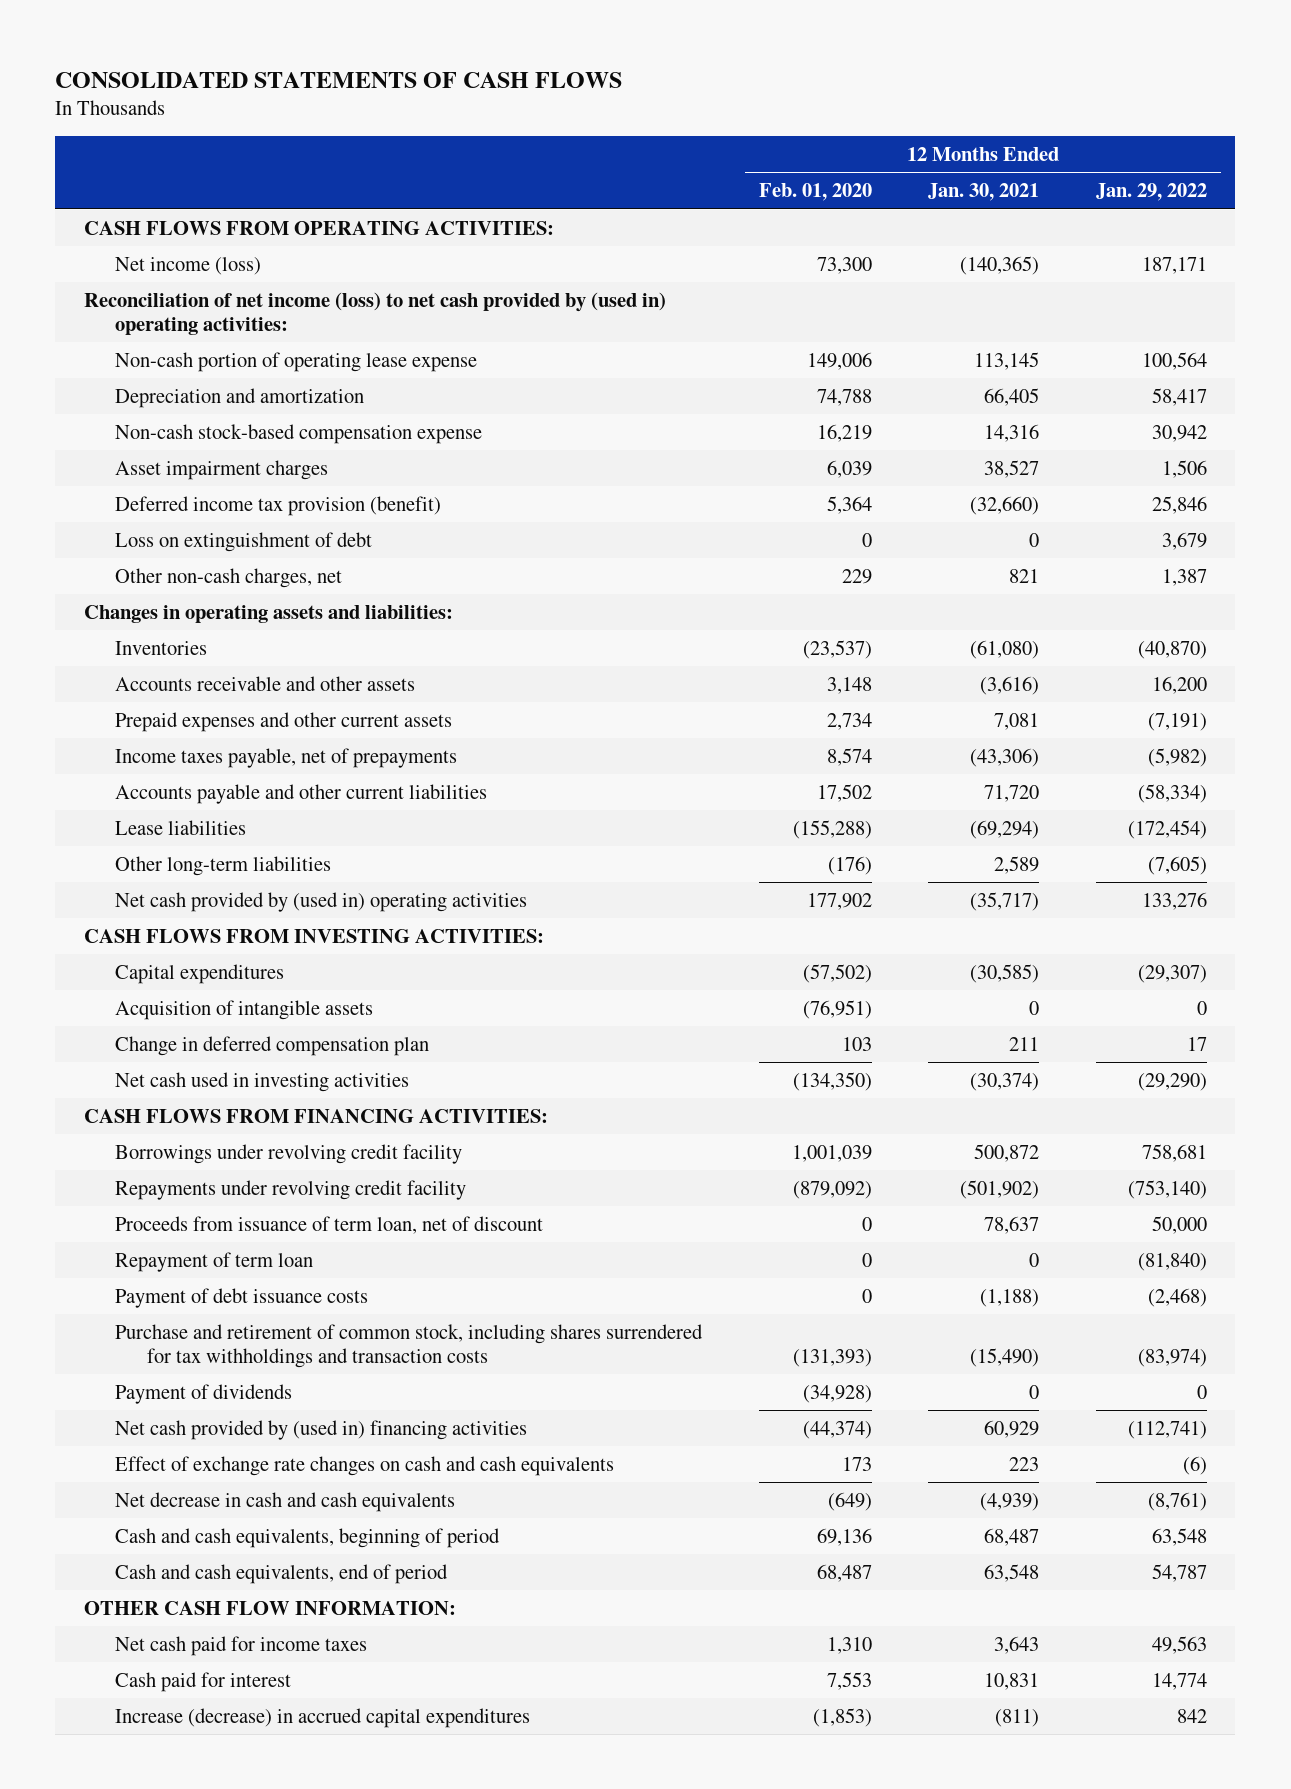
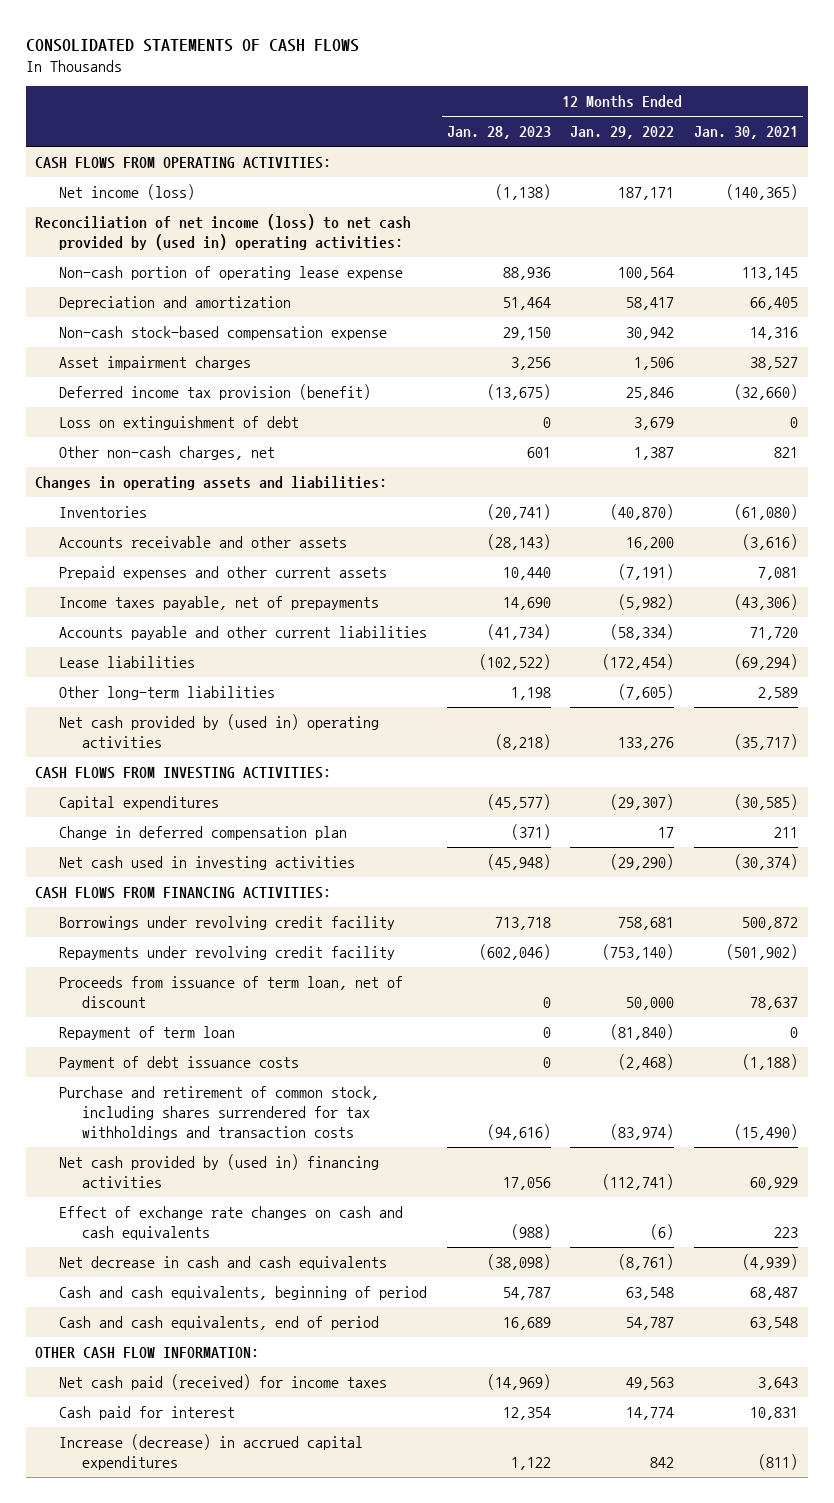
- | 12 Months Ended Feb. 01, 2020 | 12 Months Ended Jan. 30, 2021 | 12 Months Ended Jan. 29, 2022
+ | 12 Months Ended Jan. 28, 2023 | 12 Months Ended Jan. 29, 2022 | 12 Months Ended Jan. 30, 2021
- Acquisition of intangible assets | (76,951) | 0 | 0
- Payment of dividends | (34,928) | 0 | 0
- Net cash paid for income taxes | 1,310 | 3,643 | 49,563
+ Net cash paid (received) for income taxes | (14,969) | 49,563 | 3,643

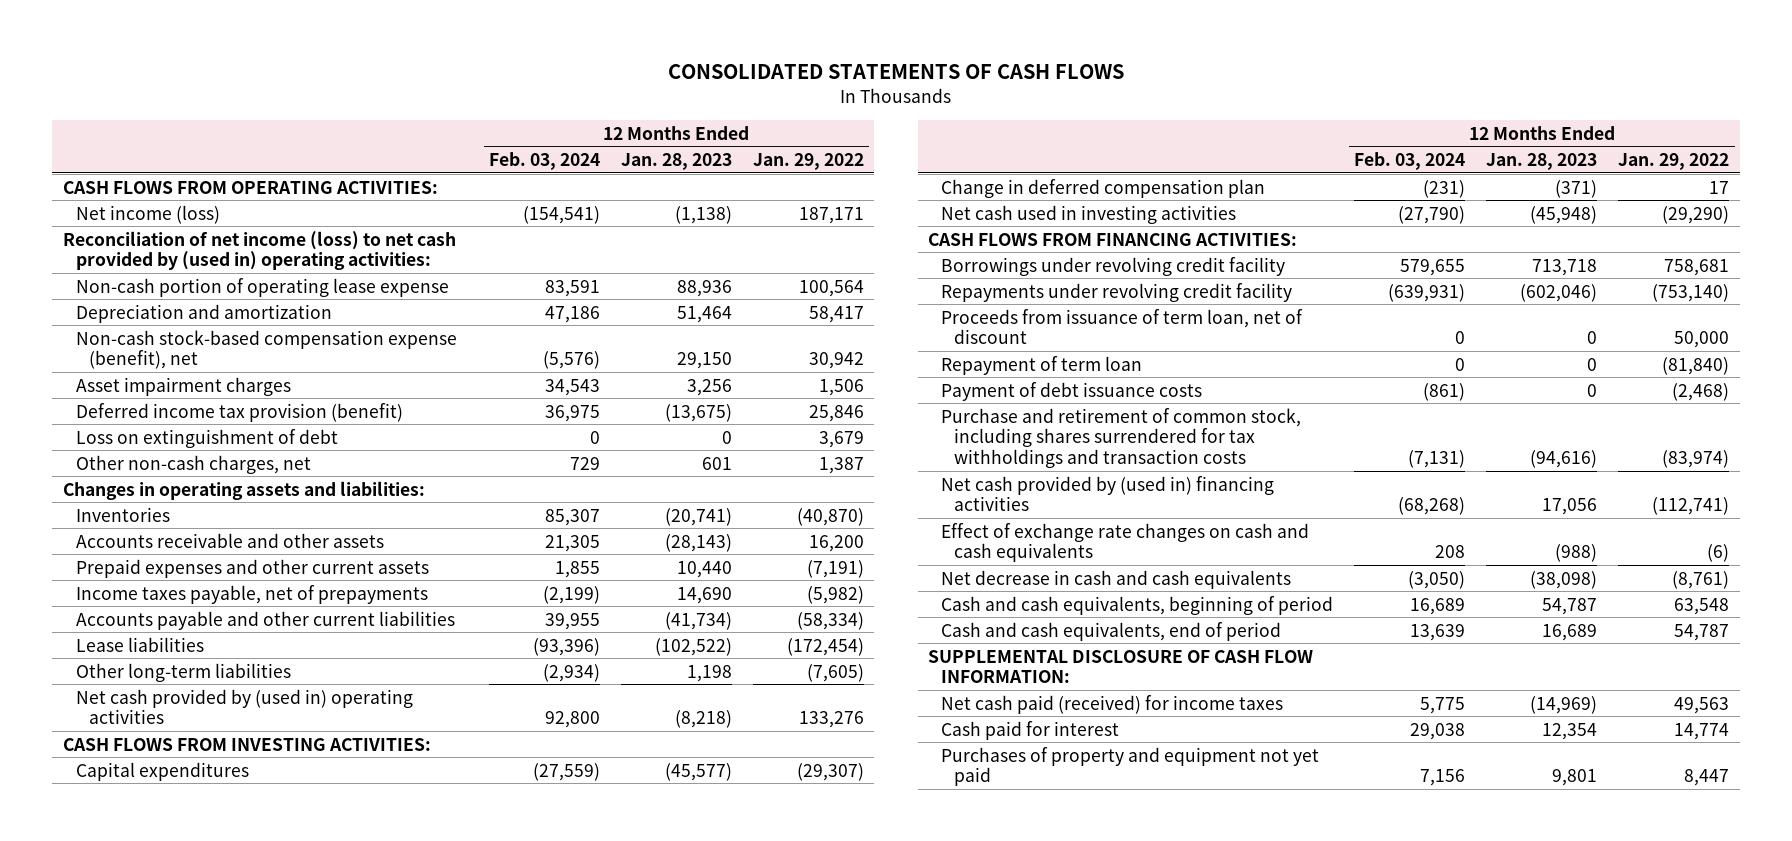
- | 12 Months Ended Jan. 28, 2023 | 12 Months Ended Jan. 29, 2022 | 12 Months Ended Jan. 30, 2021
+ | 12 Months Ended Feb. 03, 2024 | 12 Months Ended Jan. 28, 2023 | 12 Months Ended Jan. 29, 2022
- Non-cash stock-based compensation expense | 29,150 | 30,942 | 14,316
+ Non-cash stock-based compensation expense (benefit), net | (5,576) | 29,150 | 30,942
- OTHER CASH FLOW INFORMATION:
+ SUPPLEMENTAL DISCLOSURE OF CASH FLOW INFORMATION:
- Increase (decrease) in accrued capital expenditures | 1,122 | 842 | (811)
+ Purchases of property and equipment not yet paid | 7,156 | 9,801 | 8,447

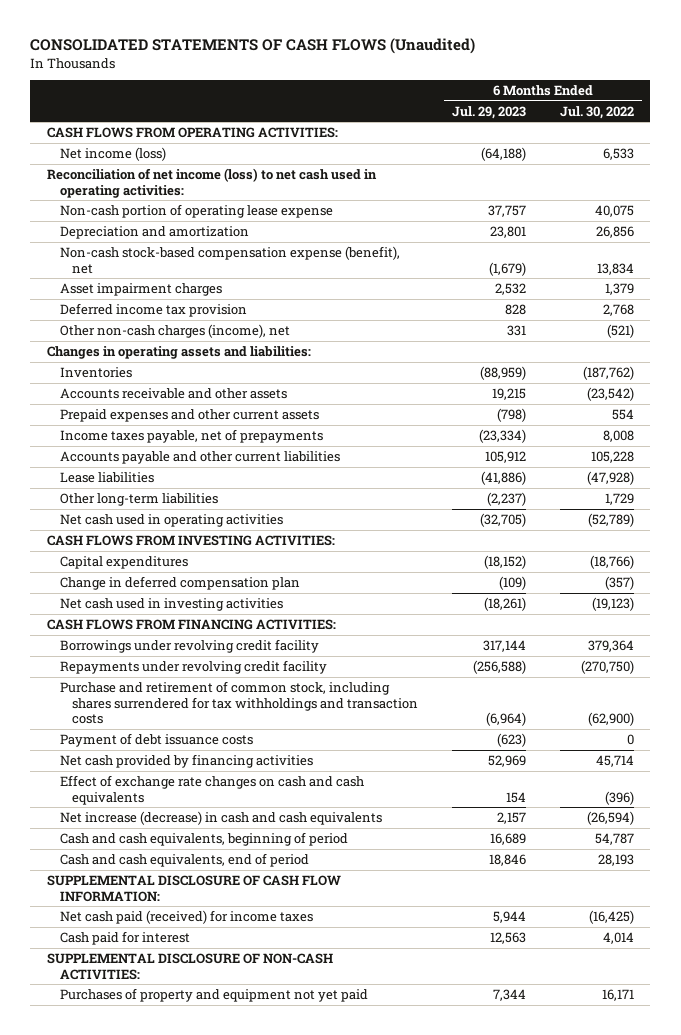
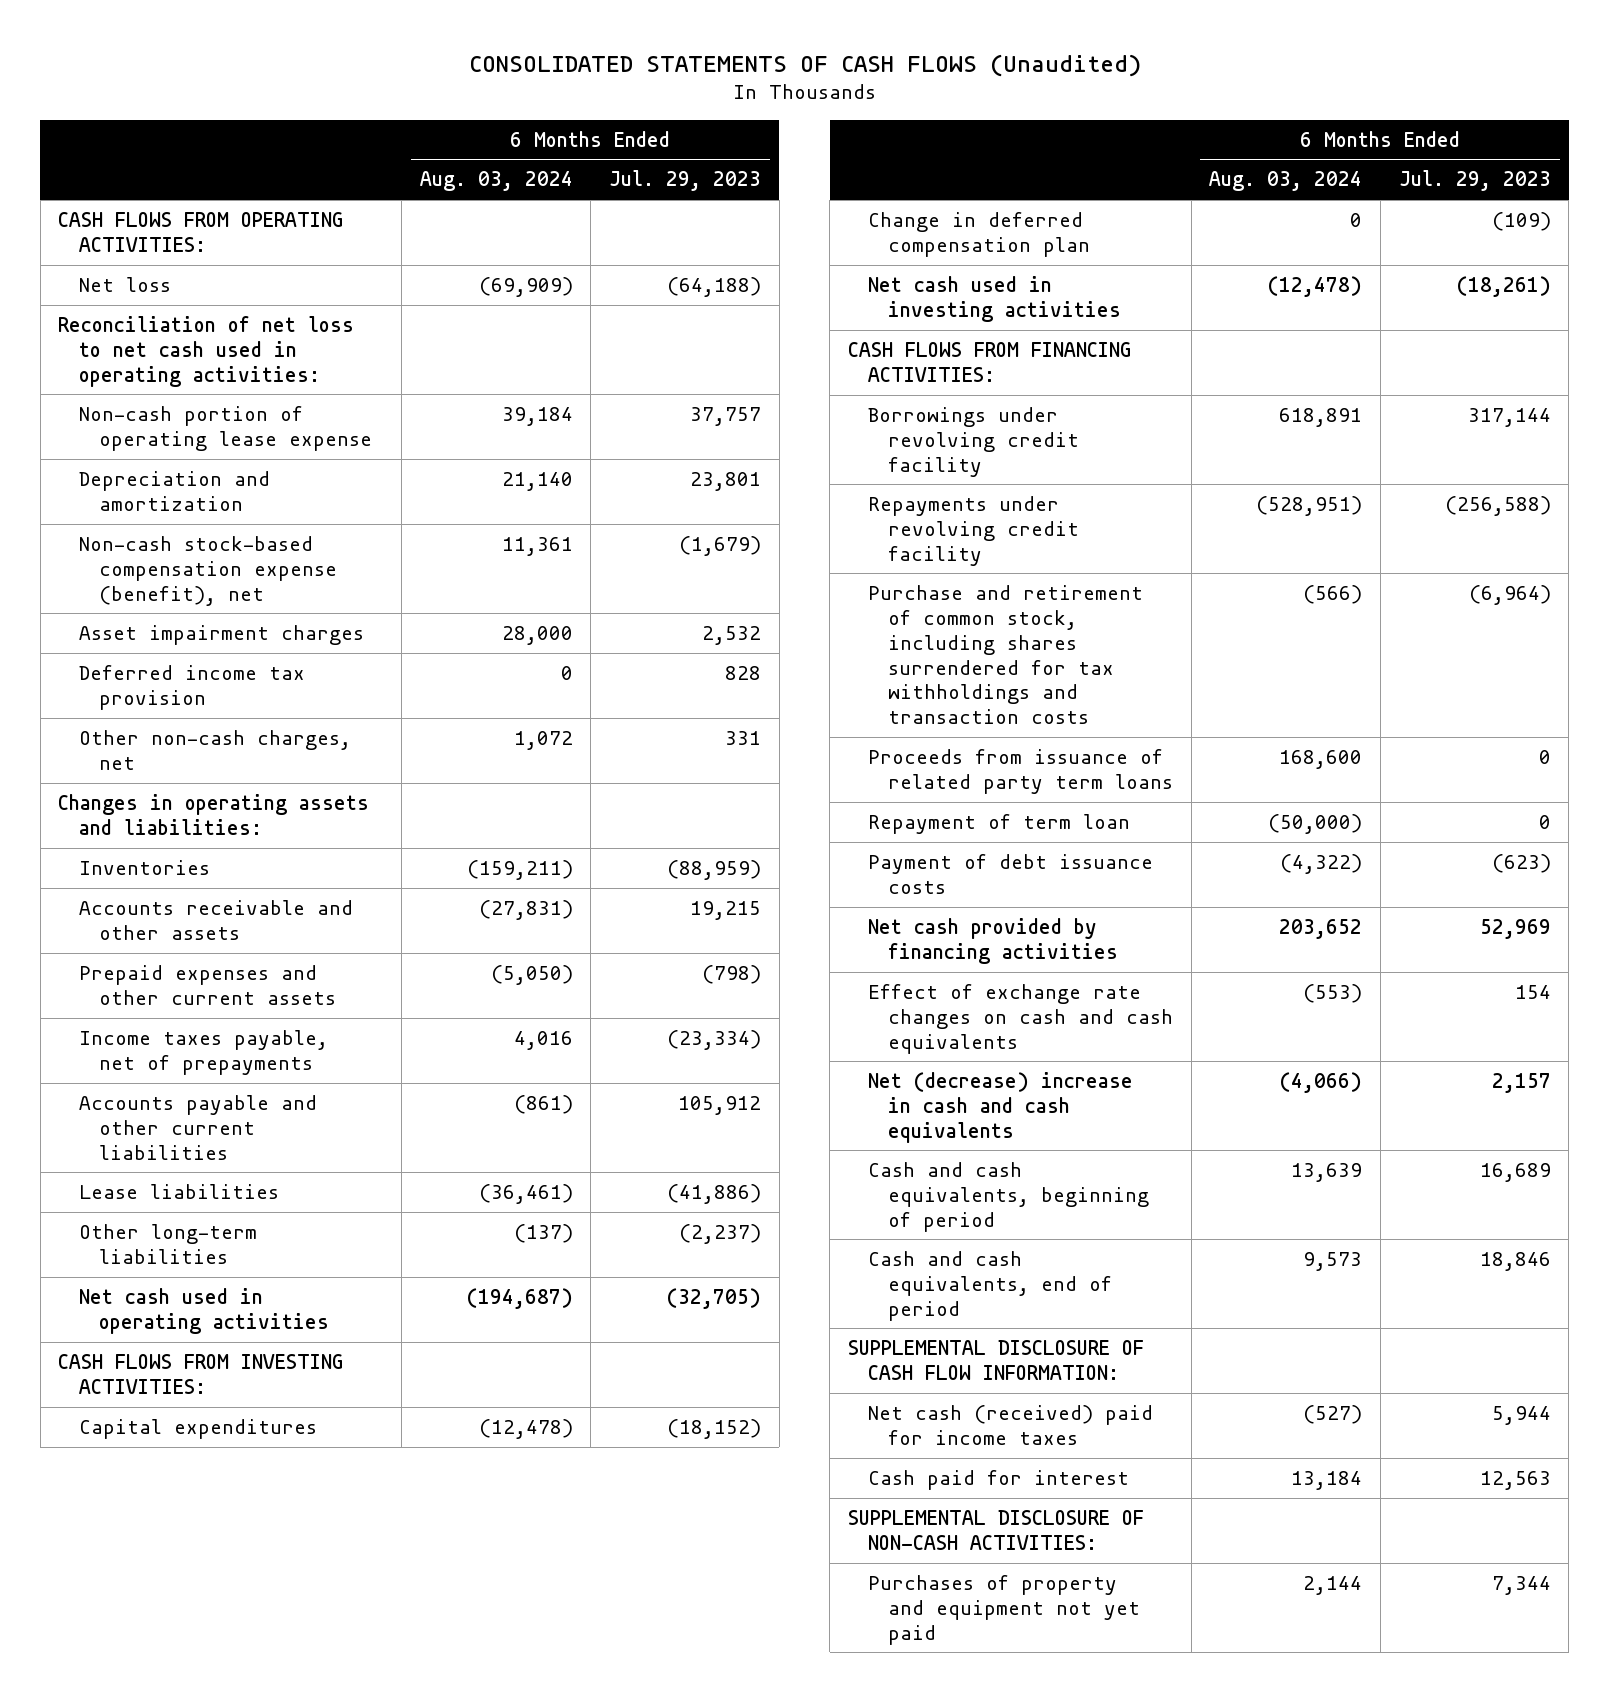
- | 6 Months Ended Jul. 29, 2023 | 6 Months Ended Jul. 30, 2022
+ | 6 Months Ended Aug. 03, 2024 | 6 Months Ended Jul. 29, 2023
- Net income (loss) | (64,188) | 6,533
- Reconciliation of net income (loss) to net cash used in operating activities:
+ Net loss | (69,909) | (64,188)
+ Reconciliation of net loss to net cash used in operating activities:
- Other non-cash charges (income), net | 331 | (521)
+ Other non-cash charges, net | 1,072 | 331
+ Proceeds from issuance of related party term loans | 168,600 | 0
+ Repayment of term loan | (50,000) | 0
- Net increase (decrease) in cash and cash equivalents | 2,157 | (26,594)
+ Net (decrease) increase in cash and cash equivalents | (4,066) | 2,157
- Net cash paid (received) for income taxes | 5,944 | (16,425)
+ Net cash (received) paid for income taxes | (527) | 5,944

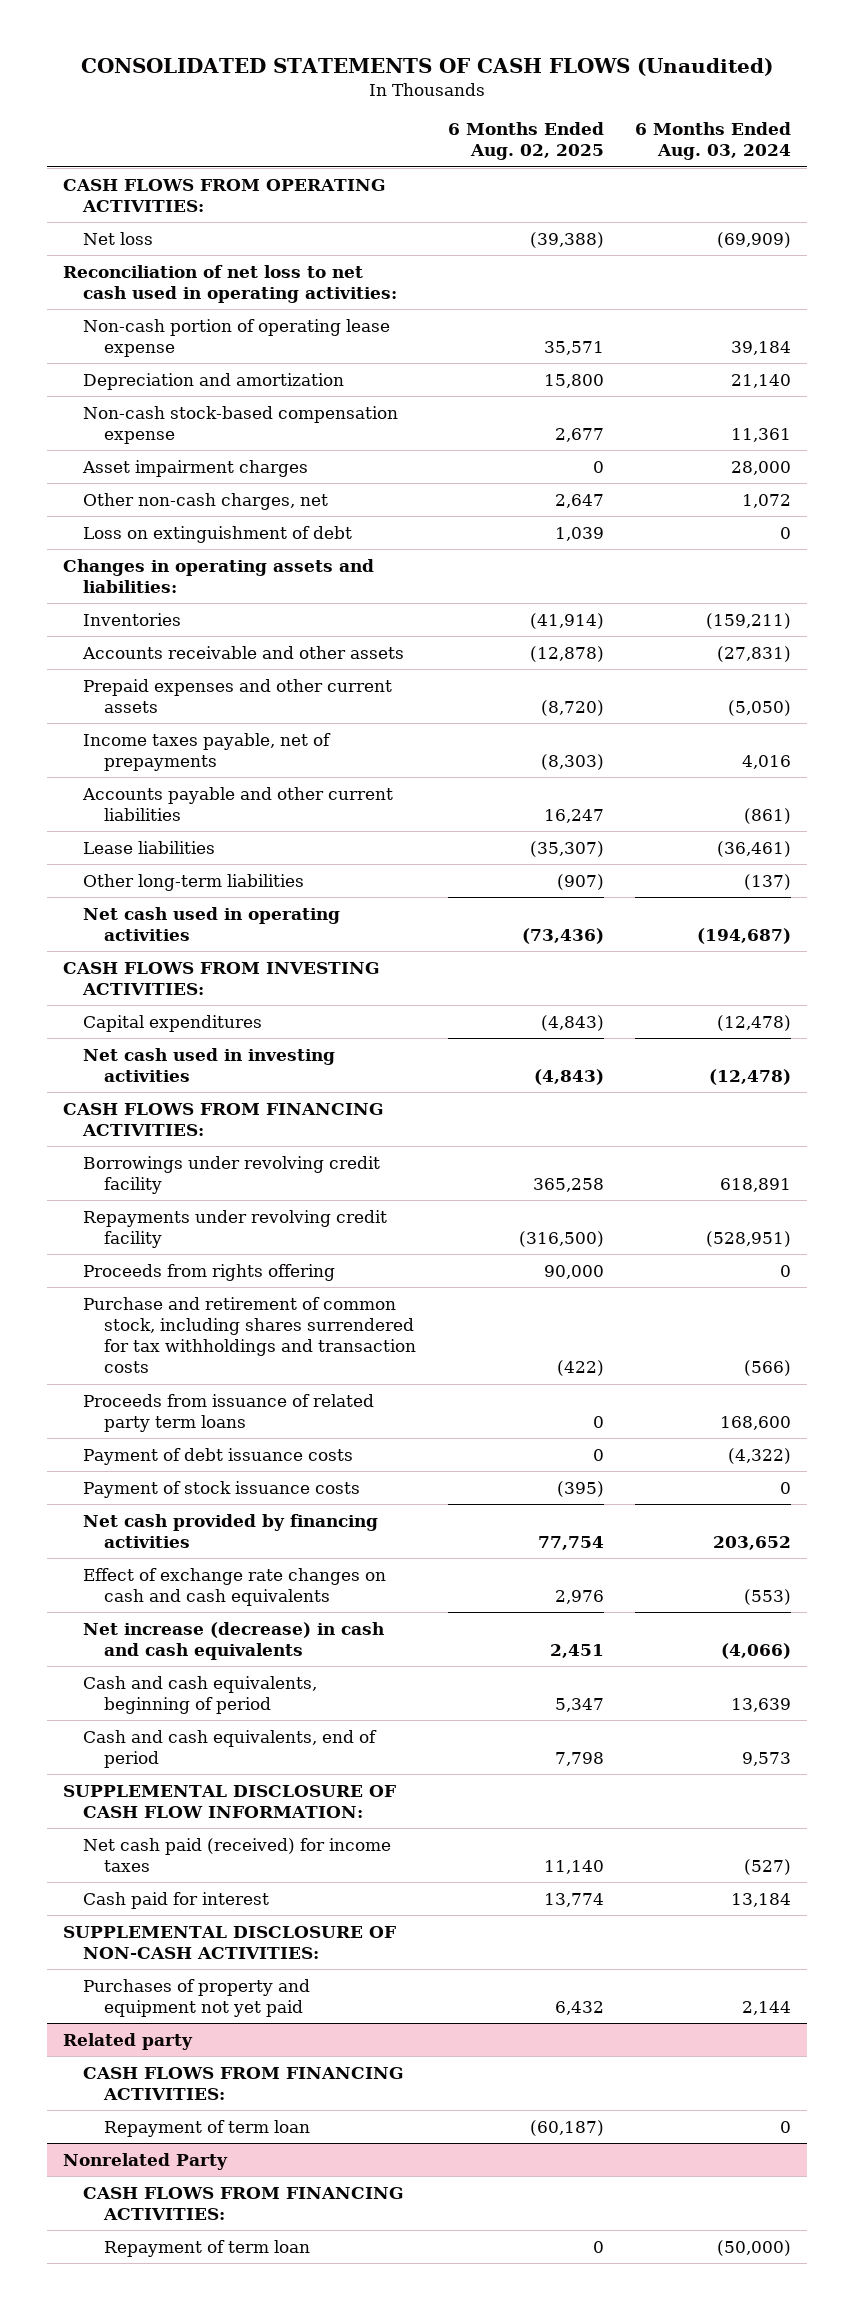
- | 6 Months Ended Aug. 03, 2024 | 6 Months Ended Jul. 29, 2023
+ | 6 Months Ended Aug. 02, 2025 | 6 Months Ended Aug. 03, 2024
- Non-cash stock-based compensation expense (benefit), net | 11,361 | (1,679)
+ Non-cash stock-based compensation expense | 2,677 | 11,361
- Deferred income tax provision | 0 | 828
+ Loss on extinguishment of debt | 1,039 | 0
- Change in deferred compensation plan | 0 | (109)
+ Proceeds from rights offering | 90,000 | 0
- Repayment of term loan | (50,000) | 0
+ Payment of stock issuance costs | (395) | 0
- Net (decrease) increase in cash and cash equivalents | (4,066) | 2,157
+ Net increase (decrease) in cash and cash equivalents | 2,451 | (4,066)
- Net cash (received) paid for income taxes | (527) | 5,944
+ Net cash paid (received) for income taxes | 11,140 | (527)
+ Related party
+ CASH FLOWS FROM FINANCING ACTIVITIES:
+ Repayment of term loan | (60,187) | 0
+ Nonrelated Party
+ CASH FLOWS FROM FINANCING ACTIVITIES:
+ Repayment of term loan | 0 | (50,000)

